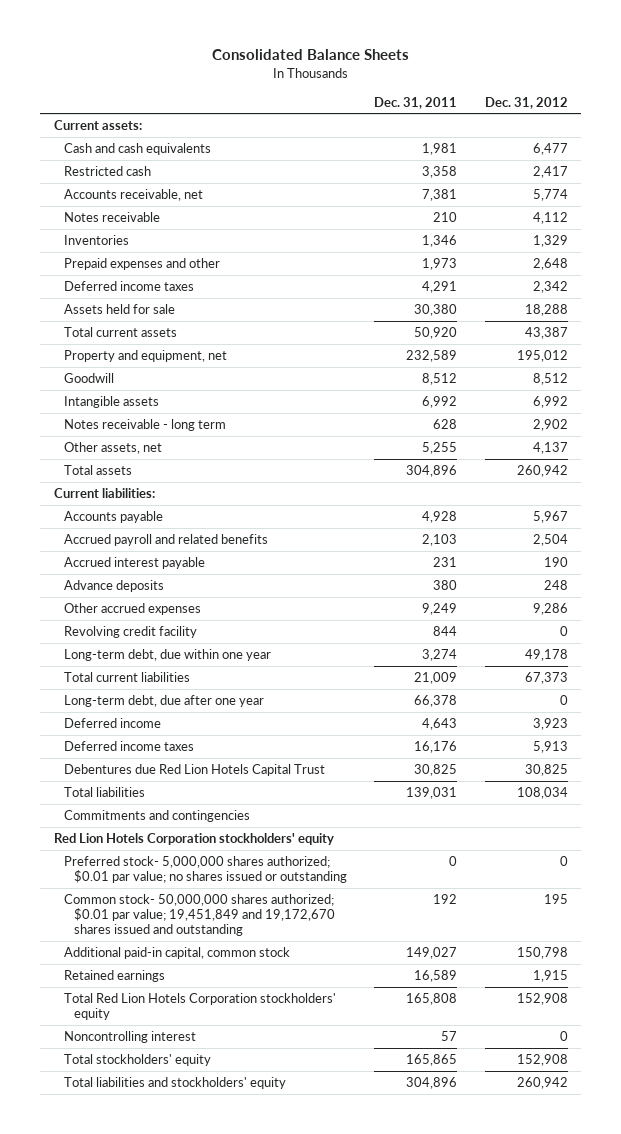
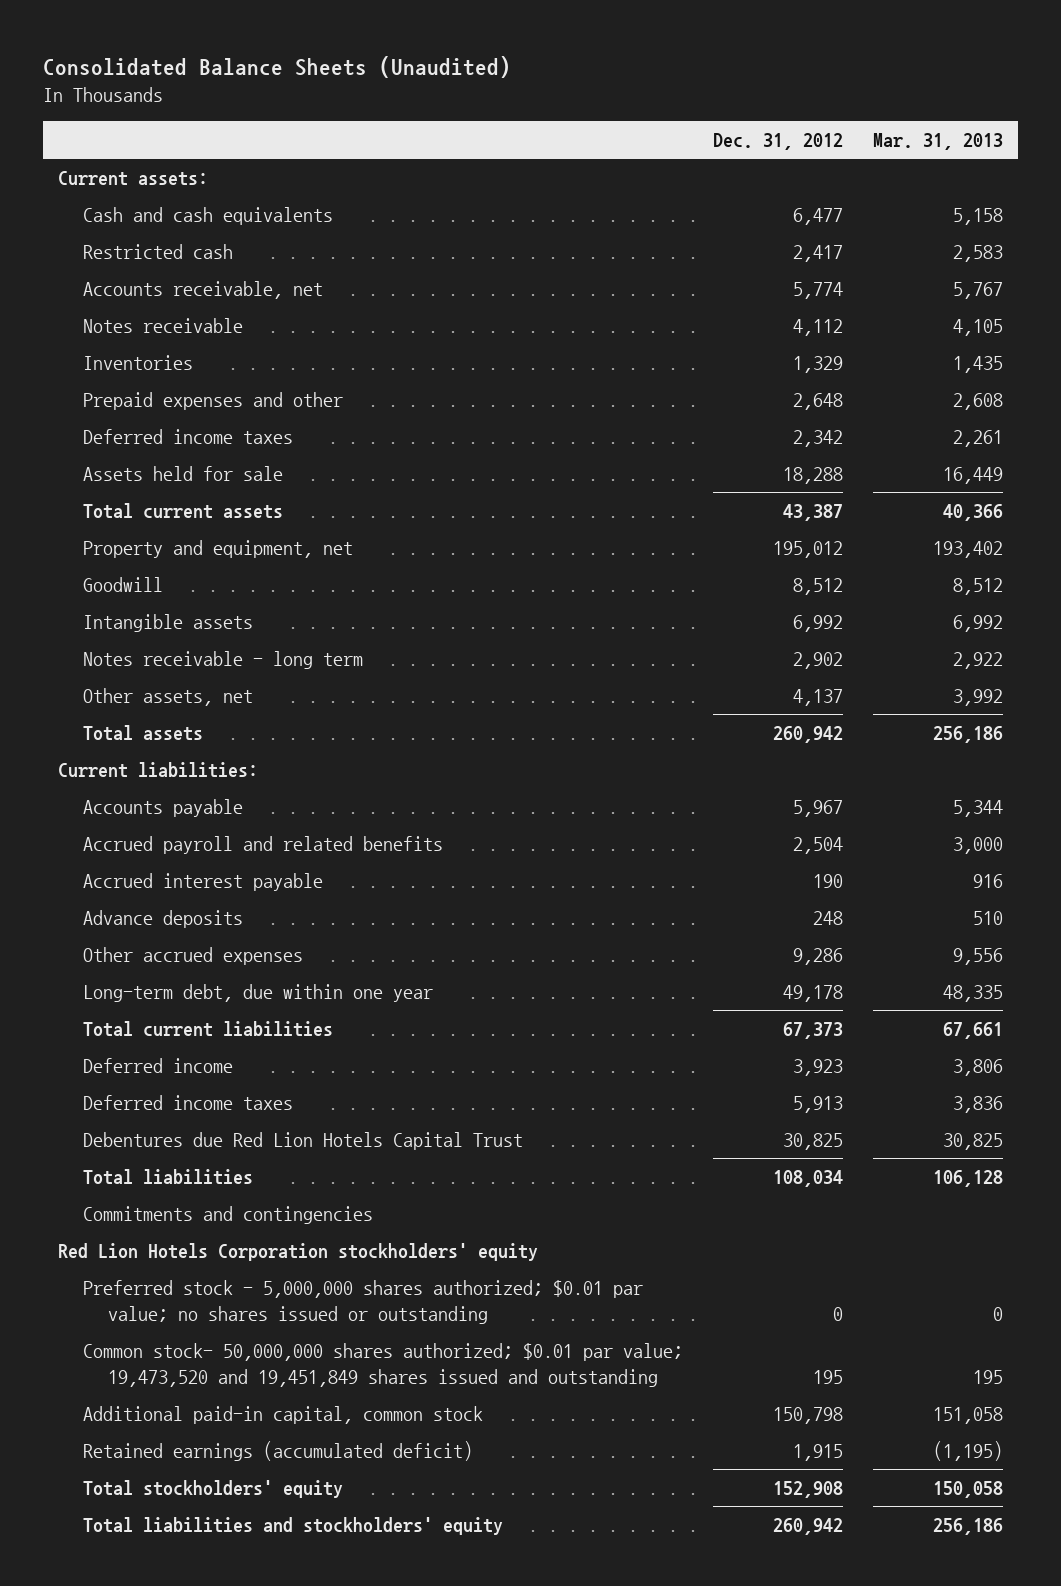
- Consolidated Balance Sheets
+ Consolidated Balance Sheets (Unaudited)
- | Dec. 31, 2011 | Dec. 31, 2012
+ | Dec. 31, 2012 | Mar. 31, 2013
- Revolving credit facility | 844 | 0
- Long-term debt, due after one year | 66,378 | 0
- Preferred stock- 5,000,000 shares authorized; $0.01 par value; no shares issued or outstanding | 0 | 0
- Common stock- 50,000,000 shares authorized; $0.01 par value; 19,451,849 and 19,172,670 shares issued and outstanding | 192 | 195
+ Preferred stock - 5,000,000 shares authorized; $0.01 par value; no shares issued or outstanding | 0 | 0
+ Common stock- 50,000,000 shares authorized; $0.01 par value; 19,473,520 and 19,451,849 shares issued and outstanding | 195 | 195
- Retained earnings | 16,589 | 1,915
- Total Red Lion Hotels Corporation stockholders' equity | 165,808 | 152,908
- Noncontrolling interest | 57 | 0
+ Retained earnings (accumulated deficit) | 1,915 | (1,195)

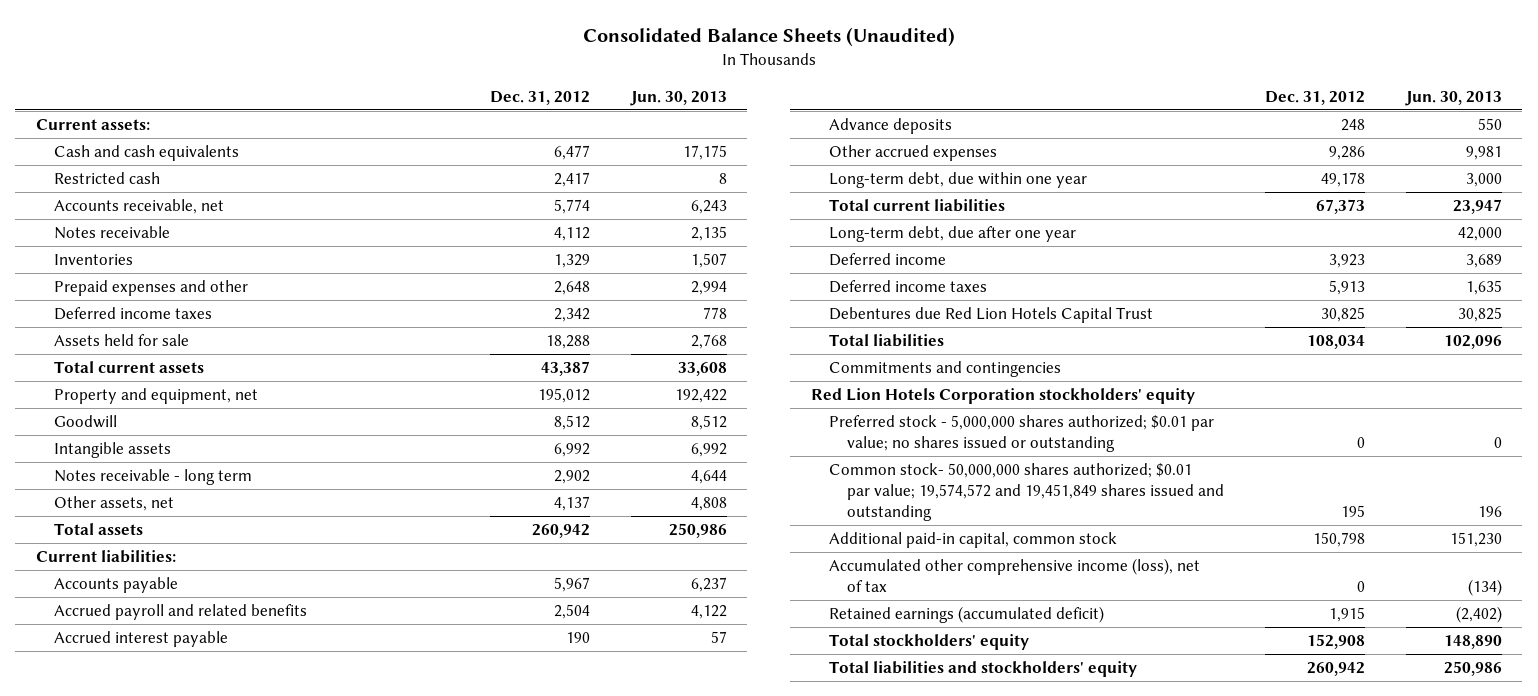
- | Dec. 31, 2012 | Mar. 31, 2013
+ | Dec. 31, 2012 | Jun. 30, 2013
+ Long-term debt, due after one year | | 42,000
- Common stock- 50,000,000 shares authorized; $0.01 par value; 19,473,520 and 19,451,849 shares issued and outstanding | 195 | 195
+ Common stock- 50,000,000 shares authorized; $0.01 par value; 19,574,572 and 19,451,849 shares issued and outstanding | 195 | 196
+ Accumulated other comprehensive income (loss), net of tax | 0 | (134)

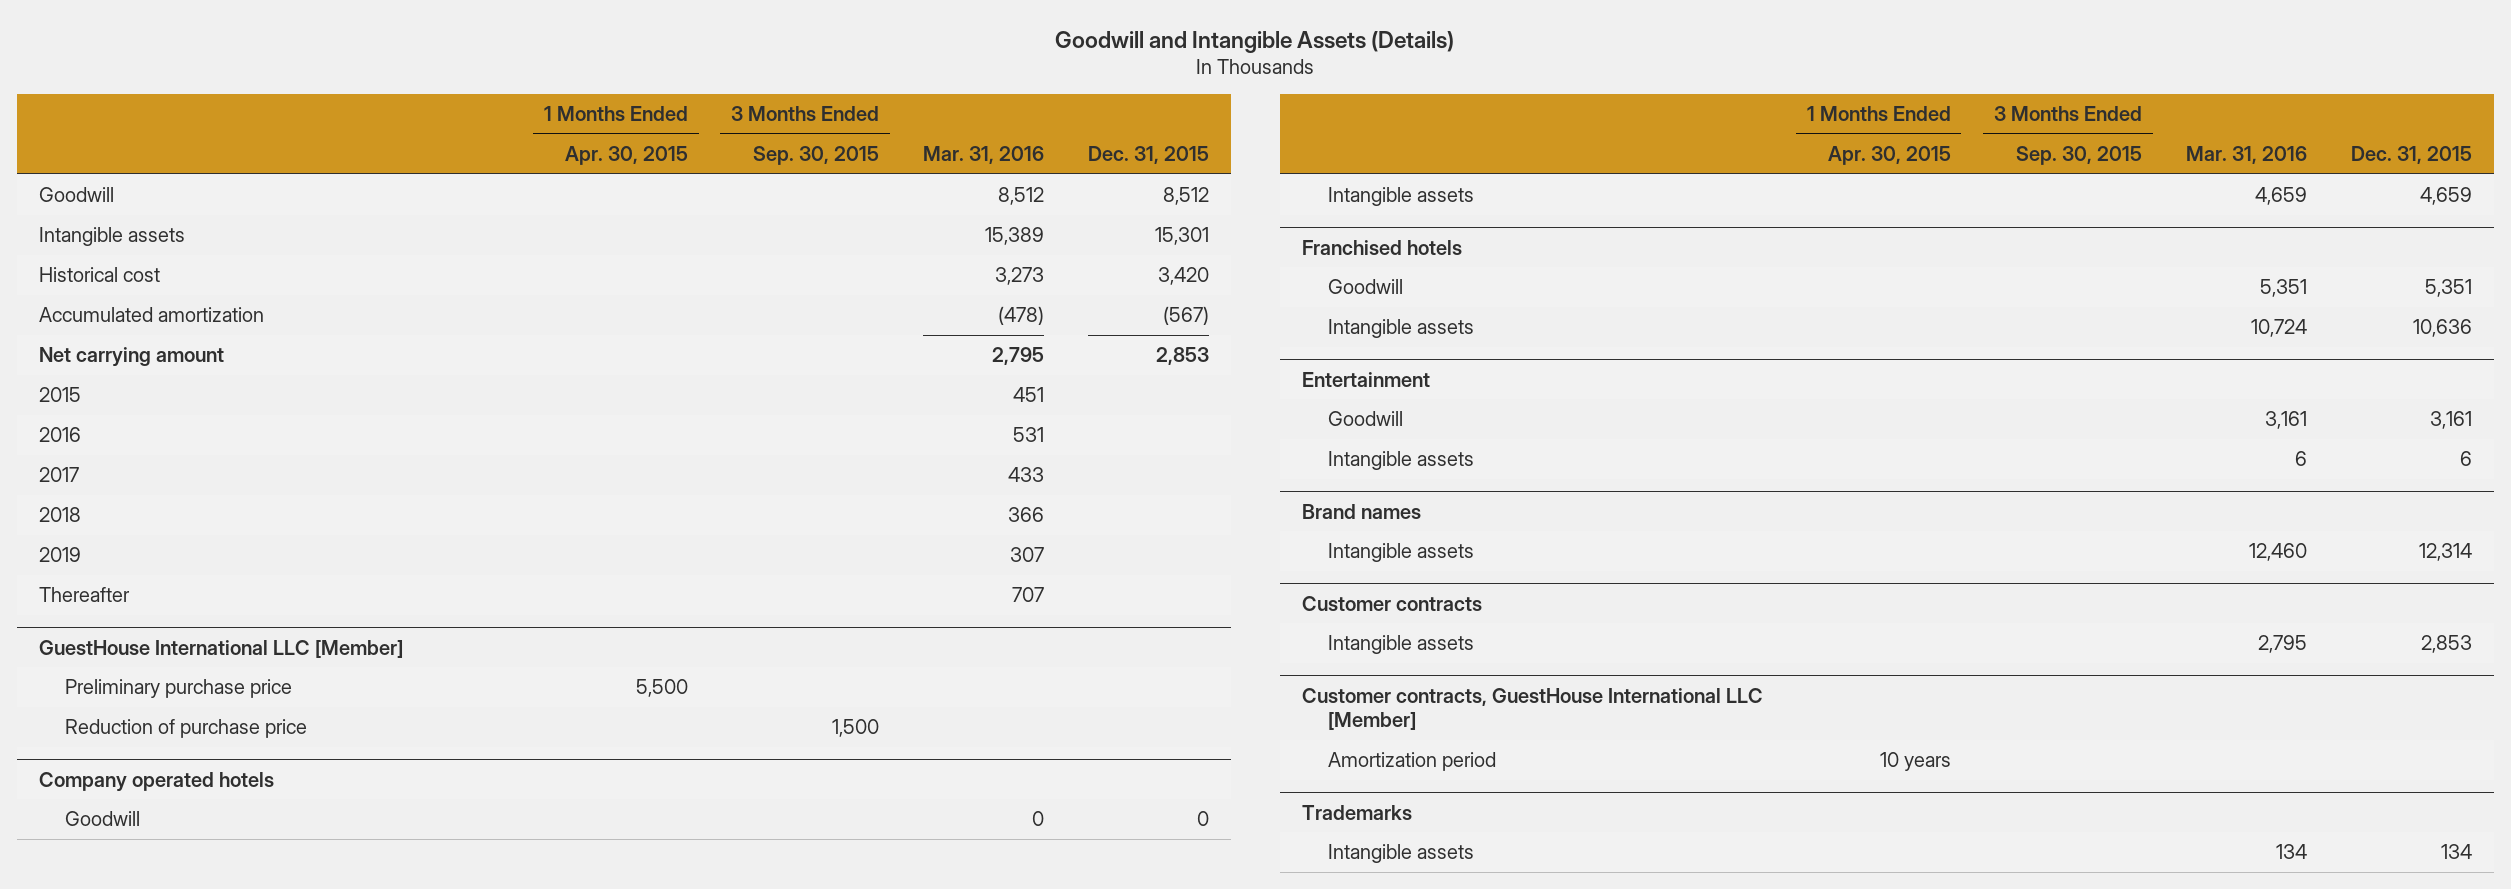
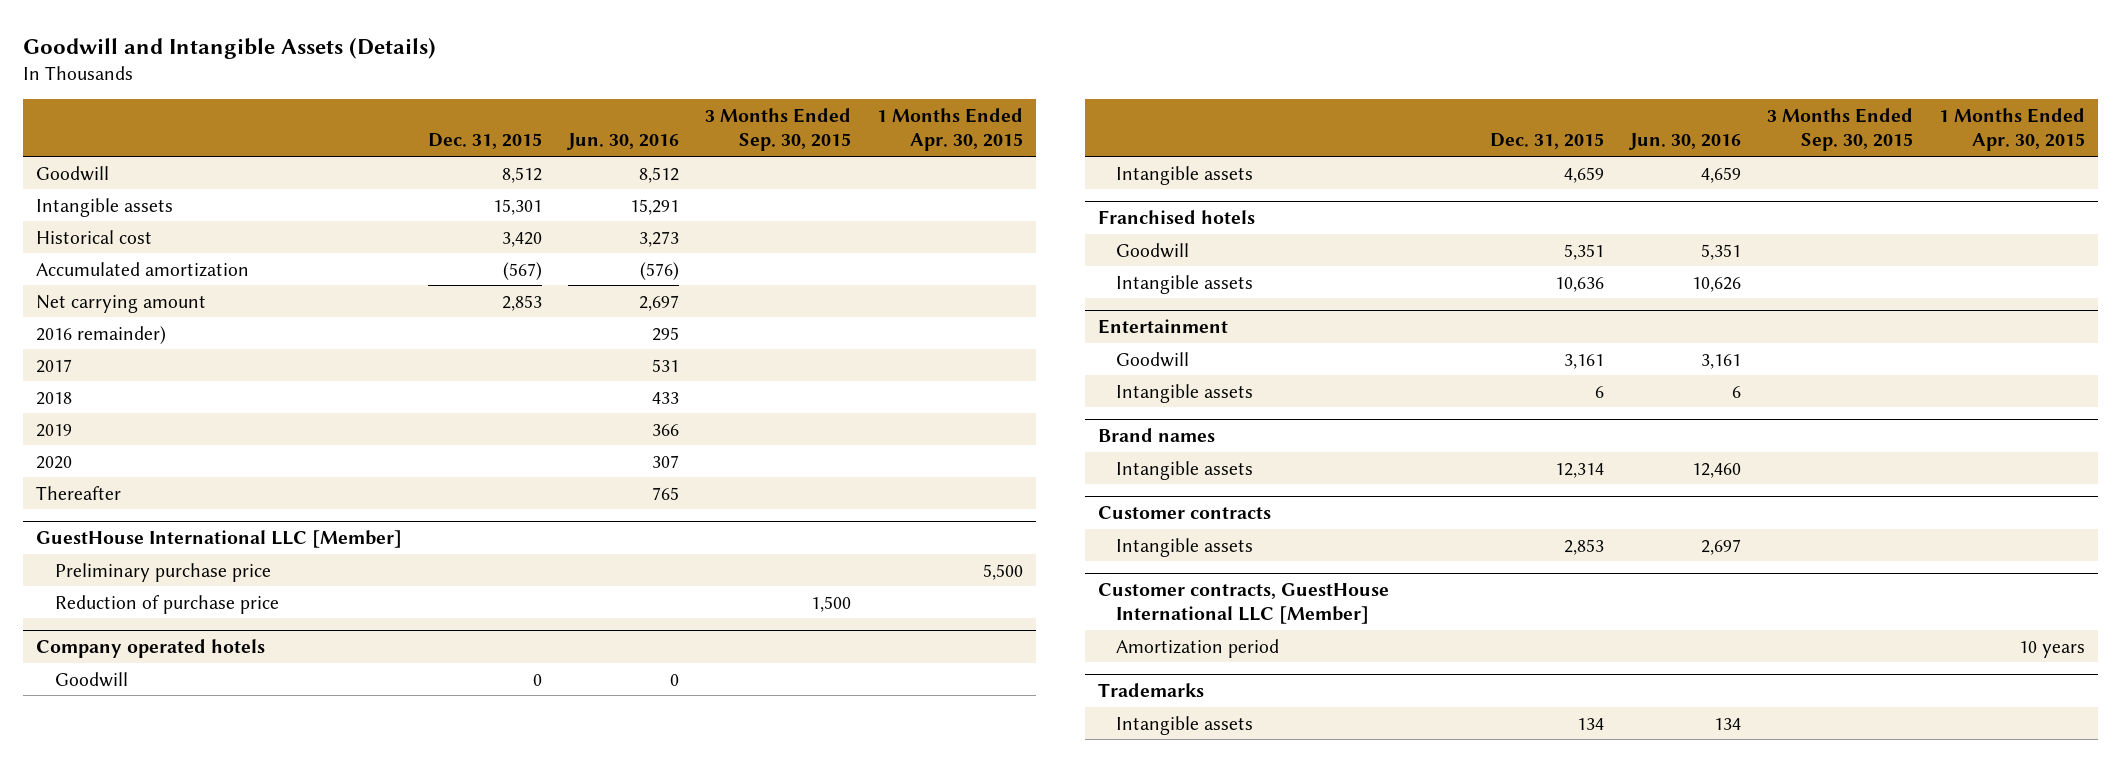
- | 1 Months Ended Apr. 30, 2015 | 3 Months Ended Sep. 30, 2015 | Mar. 31, 2016 | Dec. 31, 2015
+ | Dec. 31, 2015 | Jun. 30, 2016 | 3 Months Ended Sep. 30, 2015 | 1 Months Ended Apr. 30, 2015
- 2015 | | | 451 |
- 2016 | | | 531 |
+ 2016 remainder) | | 295 | |
+ 2020 | | 307 | |

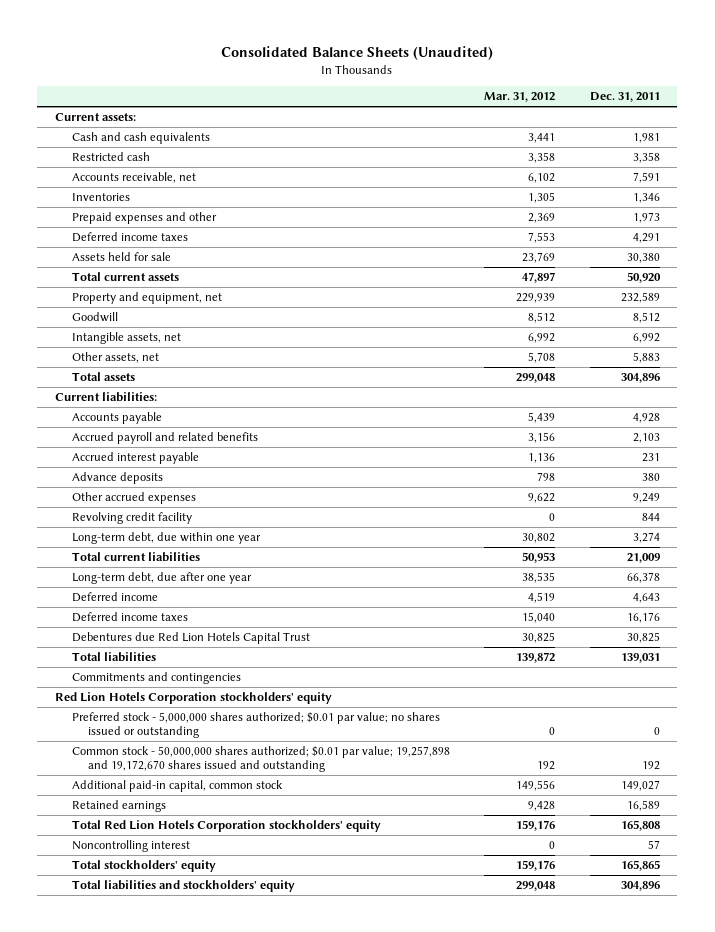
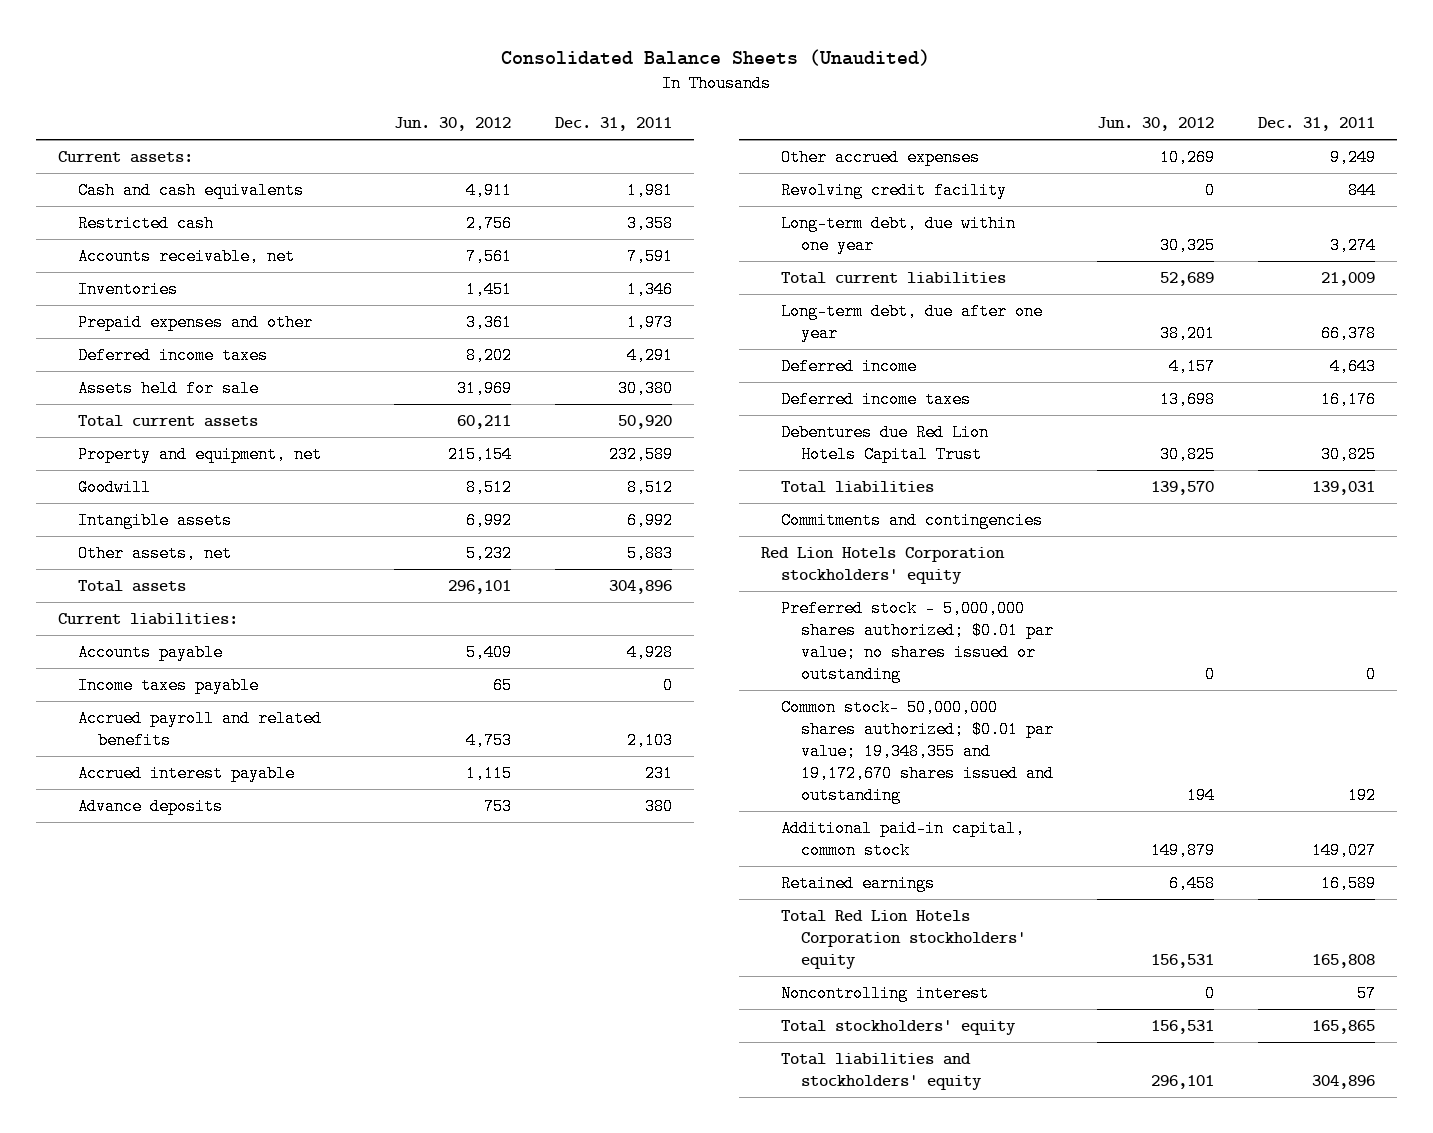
- | Mar. 31, 2012 | Dec. 31, 2011
+ | Jun. 30, 2012 | Dec. 31, 2011
- Intangible assets, net | 6,992 | 6,992
+ Intangible assets | 6,992 | 6,992
+ Income taxes payable | 65 | 0
- Common stock - 50,000,000 shares authorized; $0.01 par value; 19,257,898 and 19,172,670 shares issued and outstanding | 192 | 192
+ Common stock- 50,000,000 shares authorized; $0.01 par value; 19,348,355 and 19,172,670 shares issued and outstanding | 194 | 192

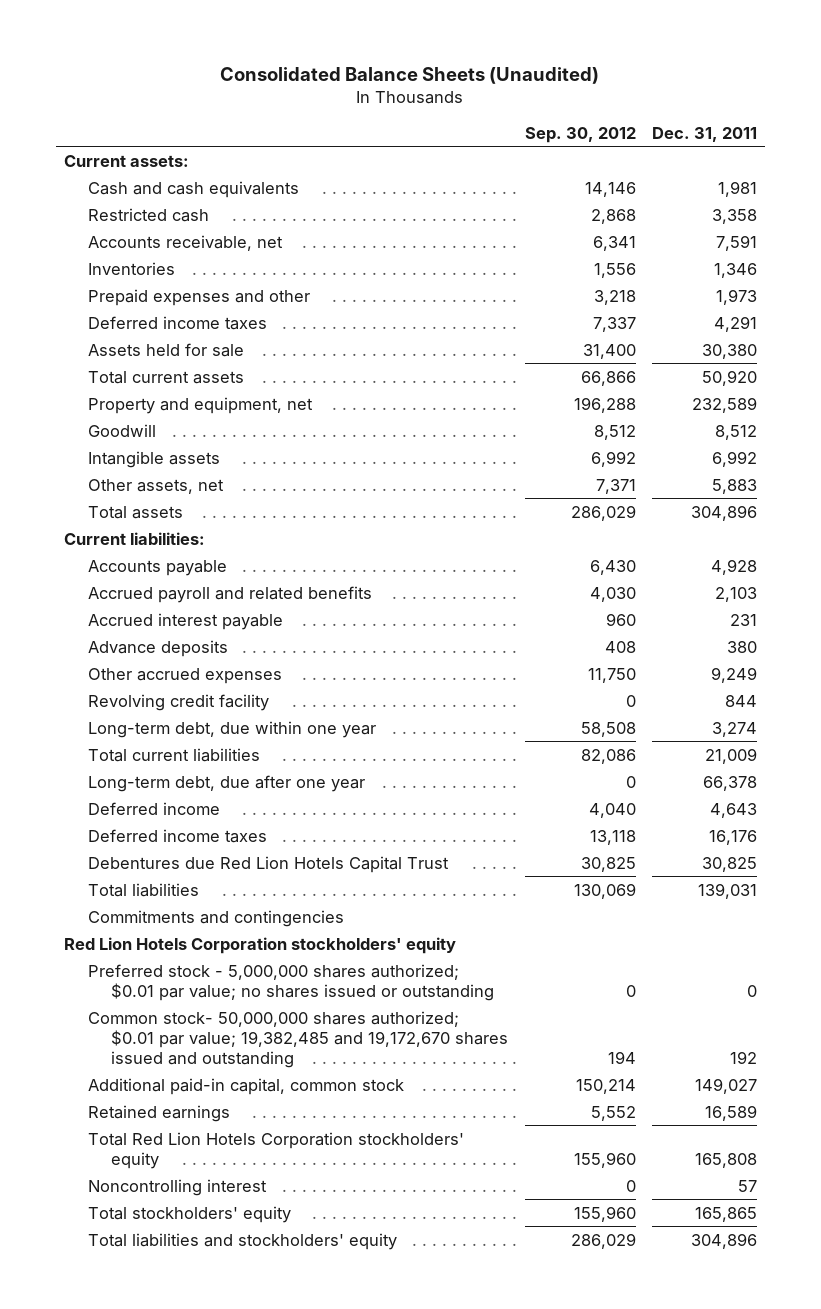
- | Jun. 30, 2012 | Dec. 31, 2011
+ | Sep. 30, 2012 | Dec. 31, 2011
- Income taxes payable | 65 | 0
- Common stock- 50,000,000 shares authorized; $0.01 par value; 19,348,355 and 19,172,670 shares issued and outstanding | 194 | 192
+ Common stock- 50,000,000 shares authorized; $0.01 par value; 19,382,485 and 19,172,670 shares issued and outstanding | 194 | 192

